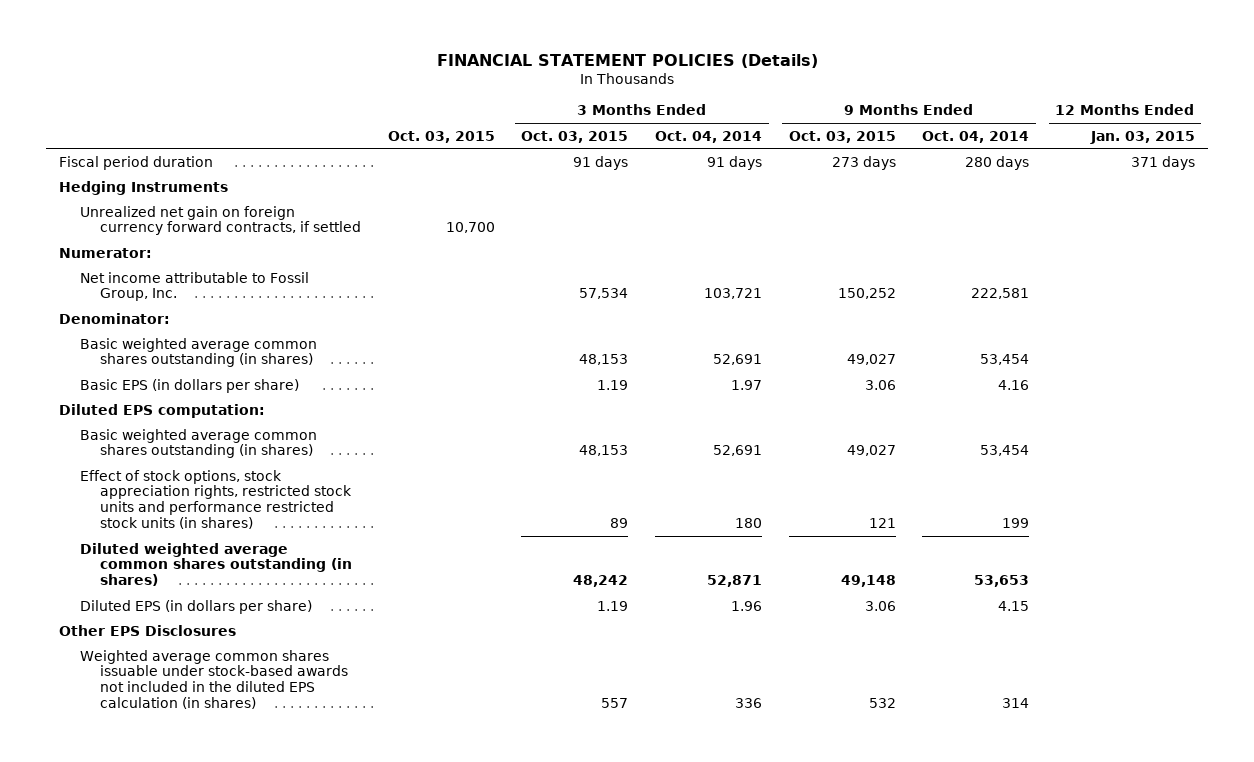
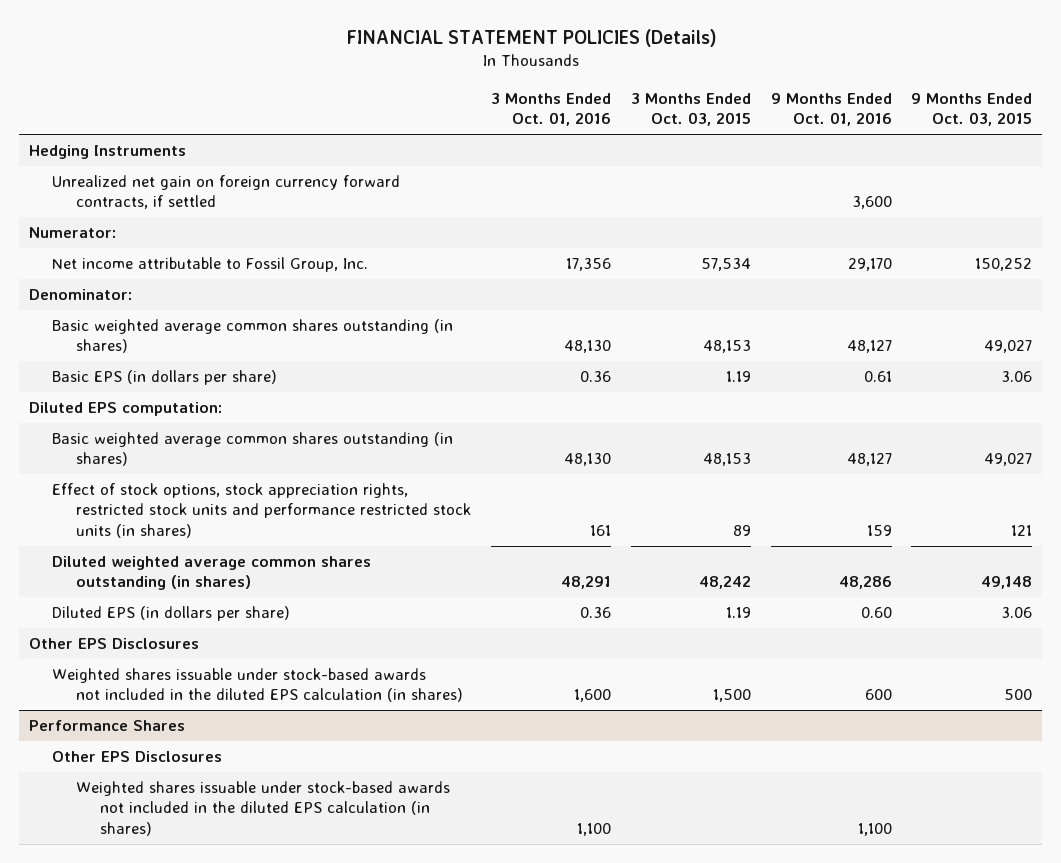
- | Oct. 03, 2015 | 3 Months Ended Oct. 03, 2015 | 3 Months Ended Oct. 04, 2014 | 9 Months Ended Oct. 03, 2015 | 9 Months Ended Oct. 04, 2014 | 12 Months Ended Jan. 03, 2015
+ | 3 Months Ended Oct. 01, 2016 | 3 Months Ended Oct. 03, 2015 | 9 Months Ended Oct. 01, 2016 | 9 Months Ended Oct. 03, 2015
- Fiscal period duration | | 91 days | 91 days | 273 days | 280 days | 371 days
- Weighted average common shares issuable under stock-based awards not included in the diluted EPS calculation (in shares) | | 557 | 336 | 532 | 314 |
+ Weighted shares issuable under stock-based awards not included in the diluted EPS calculation (in shares) | 1,600 | 1,500 | 600 | 500
+ Performance Shares
+ Other EPS Disclosures
+ Weighted shares issuable under stock-based awards not included in the diluted EPS calculation (in shares) | 1,100 | | 1,100 |

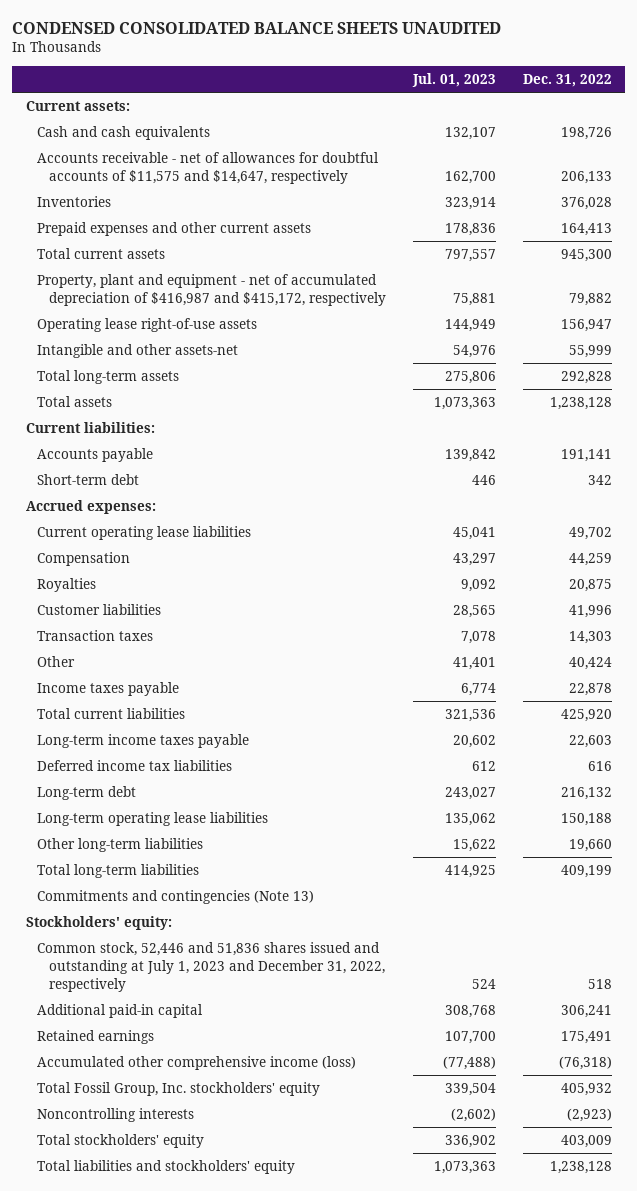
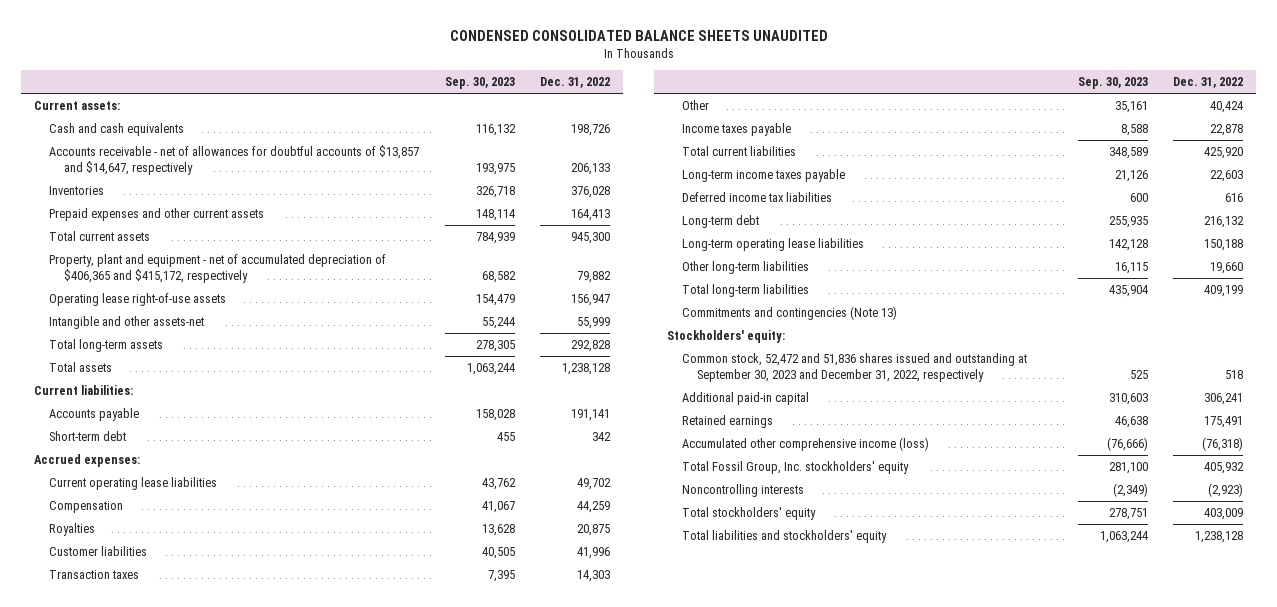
- | Jul. 01, 2023 | Dec. 31, 2022
+ | Sep. 30, 2023 | Dec. 31, 2022
- Accounts receivable - net of allowances for doubtful accounts of $11,575 and $14,647, respectively | 162,700 | 206,133
+ Accounts receivable - net of allowances for doubtful accounts of $13,857 and $14,647, respectively | 193,975 | 206,133
- Property, plant and equipment - net of accumulated depreciation of $416,987 and $415,172, respectively | 75,881 | 79,882
+ Property, plant and equipment - net of accumulated depreciation of $406,365 and $415,172, respectively | 68,582 | 79,882
- Common stock, 52,446 and 51,836 shares issued and outstanding at July 1, 2023 and December 31, 2022, respectively | 524 | 518
+ Common stock, 52,472 and 51,836 shares issued and outstanding at September 30, 2023 and December 31, 2022, respectively | 525 | 518

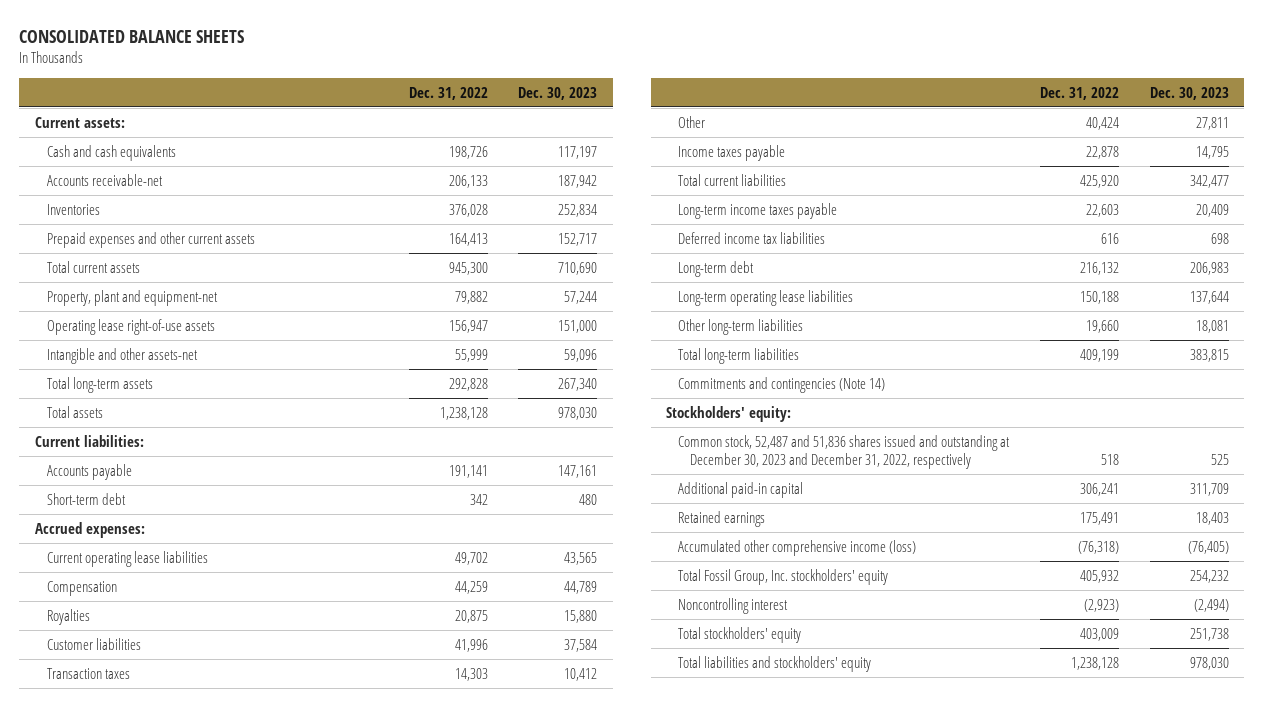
- CONDENSED CONSOLIDATED BALANCE SHEETS UNAUDITED
+ CONSOLIDATED BALANCE SHEETS
- | Sep. 30, 2023 | Dec. 31, 2022
+ | Dec. 31, 2022 | Dec. 30, 2023
- Accounts receivable - net of allowances for doubtful accounts of $13,857 and $14,647, respectively | 193,975 | 206,133
+ Accounts receivable-net | 206,133 | 187,942
- Property, plant and equipment - net of accumulated depreciation of $406,365 and $415,172, respectively | 68,582 | 79,882
+ Property, plant and equipment-net | 79,882 | 57,244
- Commitments and contingencies (Note 13)
+ Commitments and contingencies (Note 14)
- Common stock, 52,472 and 51,836 shares issued and outstanding at September 30, 2023 and December 31, 2022, respectively | 525 | 518
+ Common stock, 52,487 and 51,836 shares issued and outstanding at December 30, 2023 and December 31, 2022, respectively | 518 | 525
- Noncontrolling interests | (2,349) | (2,923)
+ Noncontrolling interest | (2,923) | (2,494)

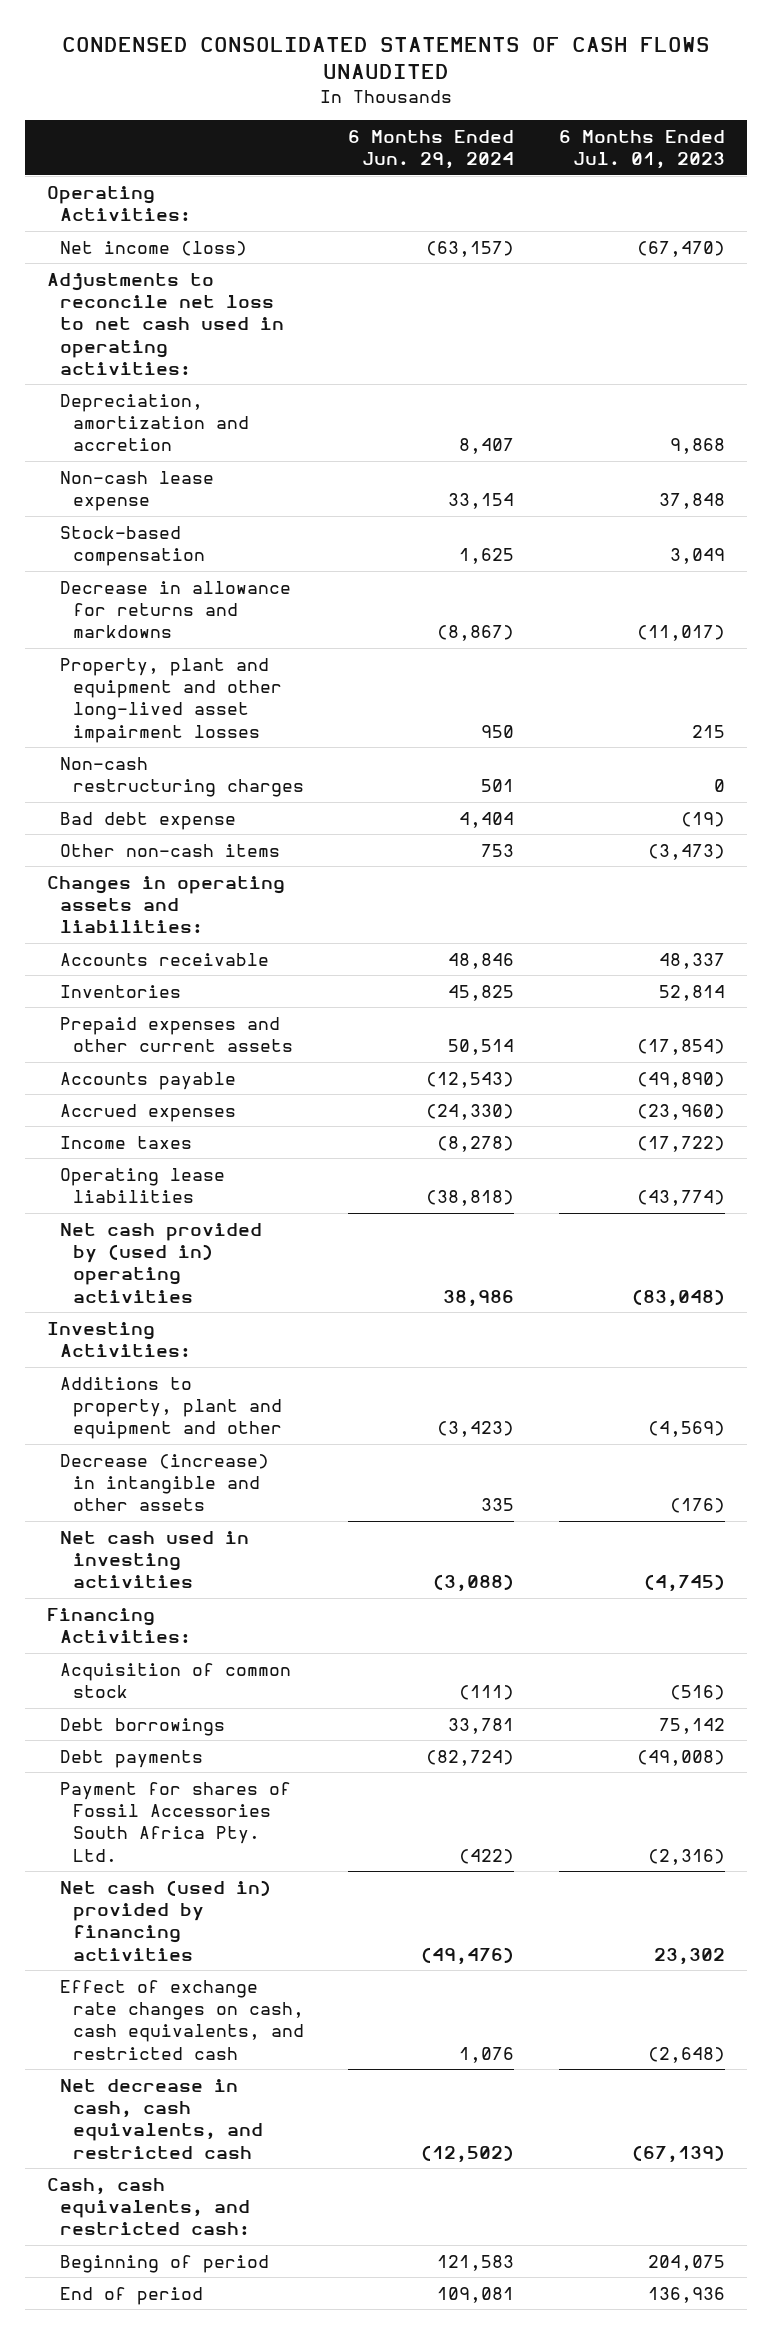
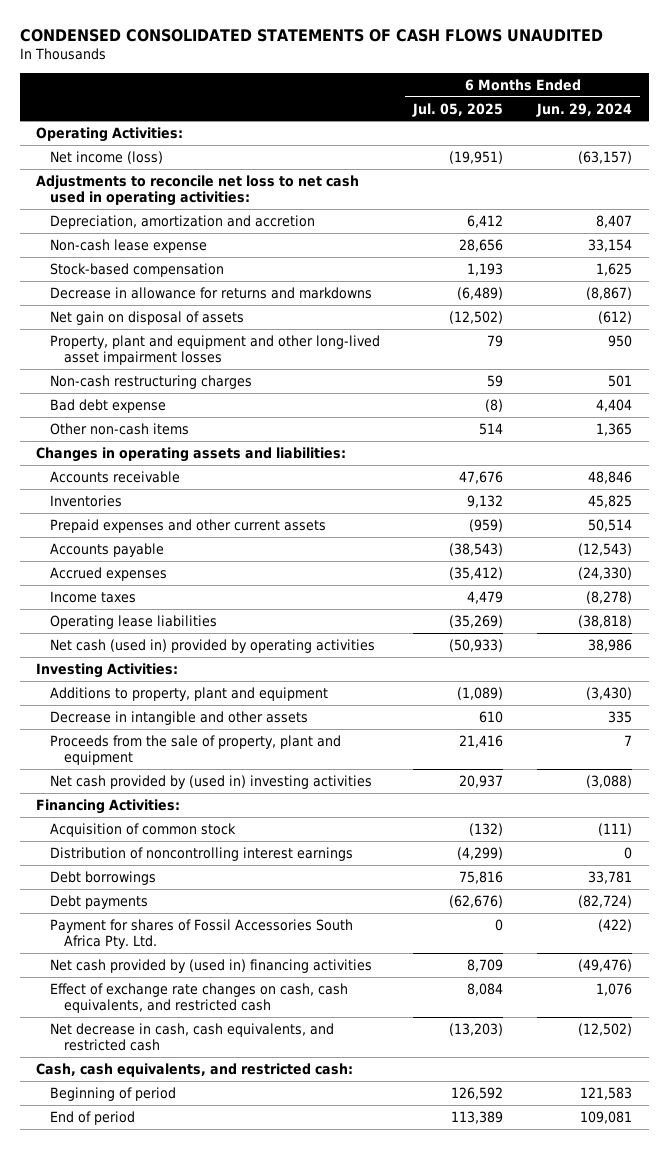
- | 6 Months Ended Jun. 29, 2024 | 6 Months Ended Jul. 01, 2023
+ | 6 Months Ended Jul. 05, 2025 | 6 Months Ended Jun. 29, 2024
+ Net gain on disposal of assets | (12,502) | (612)
- Other non-cash items | 753 | (3,473)
+ Other non-cash items | 514 | 1,365
- Net cash provided by (used in) operating activities | 38,986 | (83,048)
+ Net cash (used in) provided by operating activities | (50,933) | 38,986
- Additions to property, plant and equipment and other | (3,423) | (4,569)
- Decrease (increase) in intangible and other assets | 335 | (176)
- Net cash used in investing activities | (3,088) | (4,745)
+ Additions to property, plant and equipment | (1,089) | (3,430)
+ Decrease in intangible and other assets | 610 | 335
+ Proceeds from the sale of property, plant and equipment | 21,416 | 7
+ Net cash provided by (used in) investing activities | 20,937 | (3,088)
+ Distribution of noncontrolling interest earnings | (4,299) | 0
- Net cash (used in) provided by financing activities | (49,476) | 23,302
+ Net cash provided by (used in) financing activities | 8,709 | (49,476)

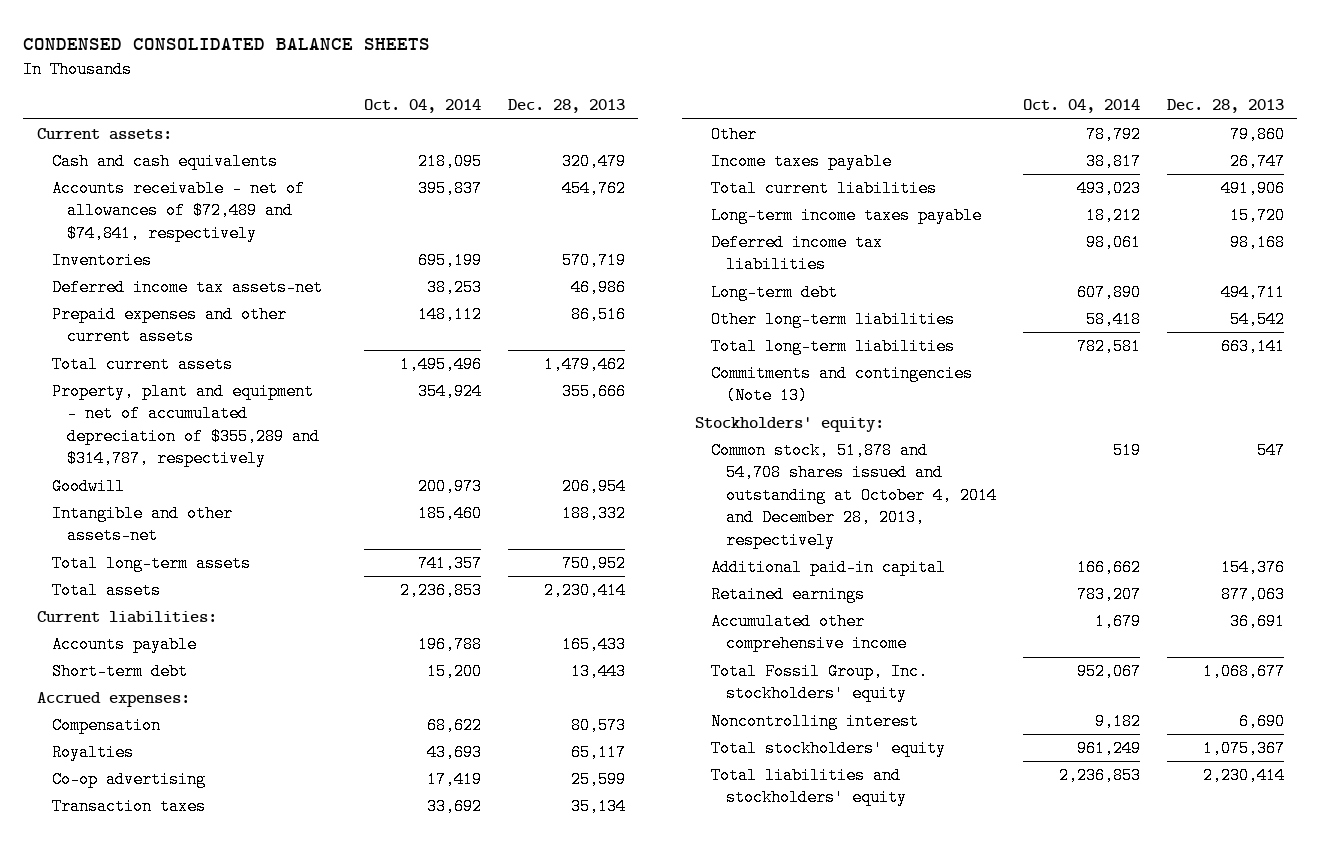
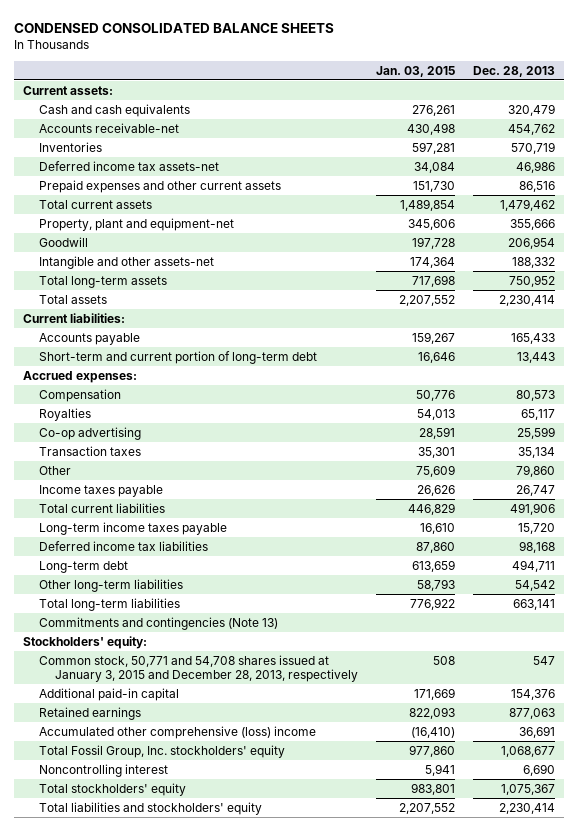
- | Oct. 04, 2014 | Dec. 28, 2013
+ | Jan. 03, 2015 | Dec. 28, 2013
- Accounts receivable - net of allowances of $72,489 and $74,841, respectively | 395,837 | 454,762
+ Accounts receivable-net | 430,498 | 454,762
- Property, plant and equipment - net of accumulated depreciation of $355,289 and $314,787, respectively | 354,924 | 355,666
+ Property, plant and equipment-net | 345,606 | 355,666
- Short-term debt | 15,200 | 13,443
+ Short-term and current portion of long-term debt | 16,646 | 13,443
- Common stock, 51,878 and 54,708 shares issued and outstanding at October 4, 2014 and December 28, 2013, respectively | 519 | 547
+ Common stock, 50,771 and 54,708 shares issued at January 3, 2015 and December 28, 2013, respectively | 508 | 547
- Accumulated other comprehensive income | 1,679 | 36,691
+ Accumulated other comprehensive (loss) income | (16,410) | 36,691

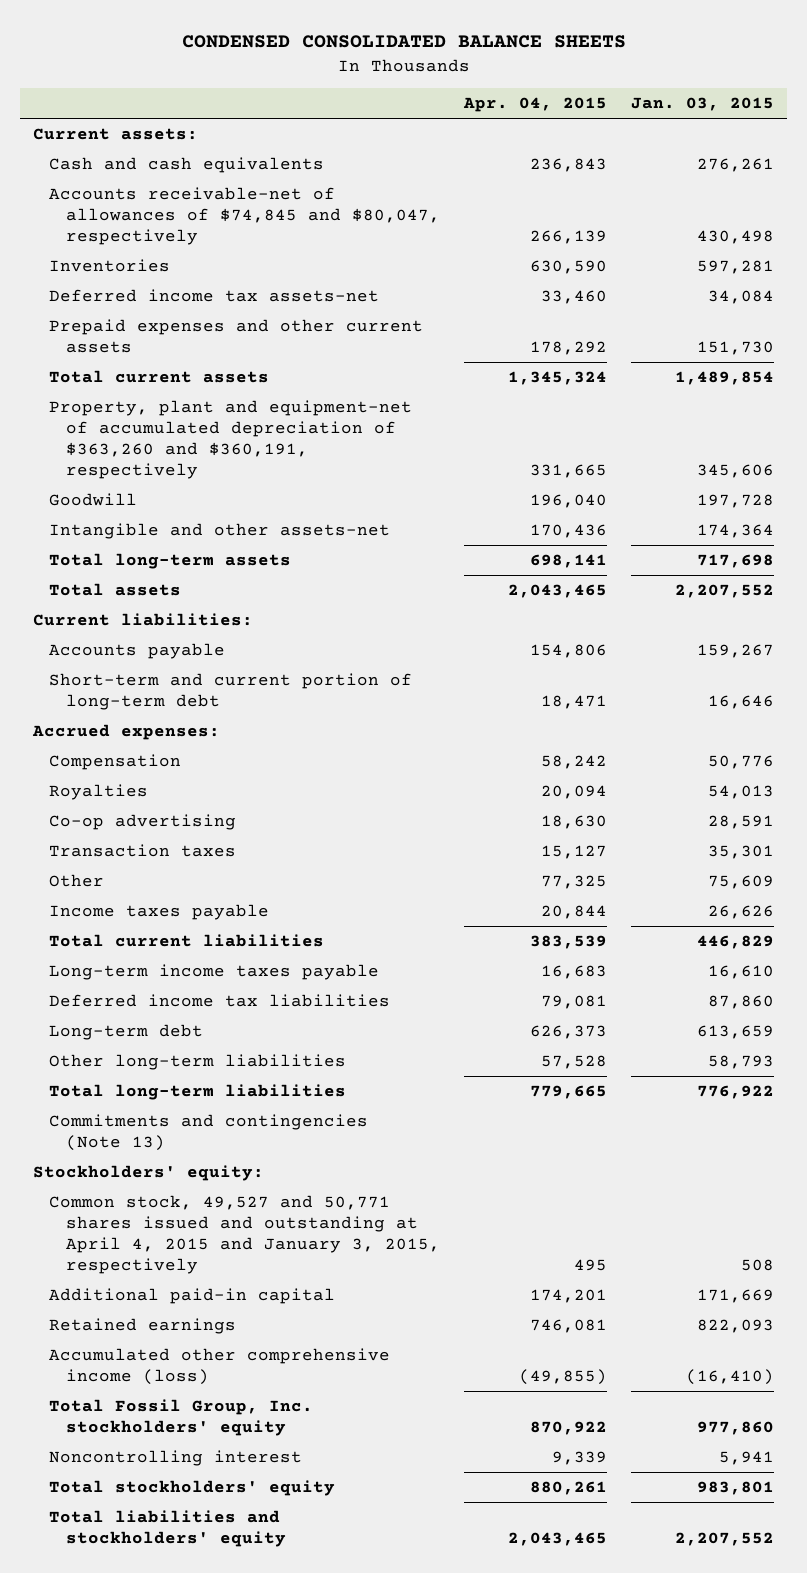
- | Jan. 03, 2015 | Dec. 28, 2013
+ | Apr. 04, 2015 | Jan. 03, 2015
- Accounts receivable-net | 430,498 | 454,762
+ Accounts receivable-net of allowances of $74,845 and $80,047, respectively | 266,139 | 430,498
- Property, plant and equipment-net | 345,606 | 355,666
+ Property, plant and equipment-net of accumulated depreciation of $363,260 and $360,191, respectively | 331,665 | 345,606
- Common stock, 50,771 and 54,708 shares issued at January 3, 2015 and December 28, 2013, respectively | 508 | 547
+ Common stock, 49,527 and 50,771 shares issued and outstanding at April 4, 2015 and January 3, 2015, respectively | 495 | 508
- Accumulated other comprehensive (loss) income | (16,410) | 36,691
+ Accumulated other comprehensive income (loss) | (49,855) | (16,410)

